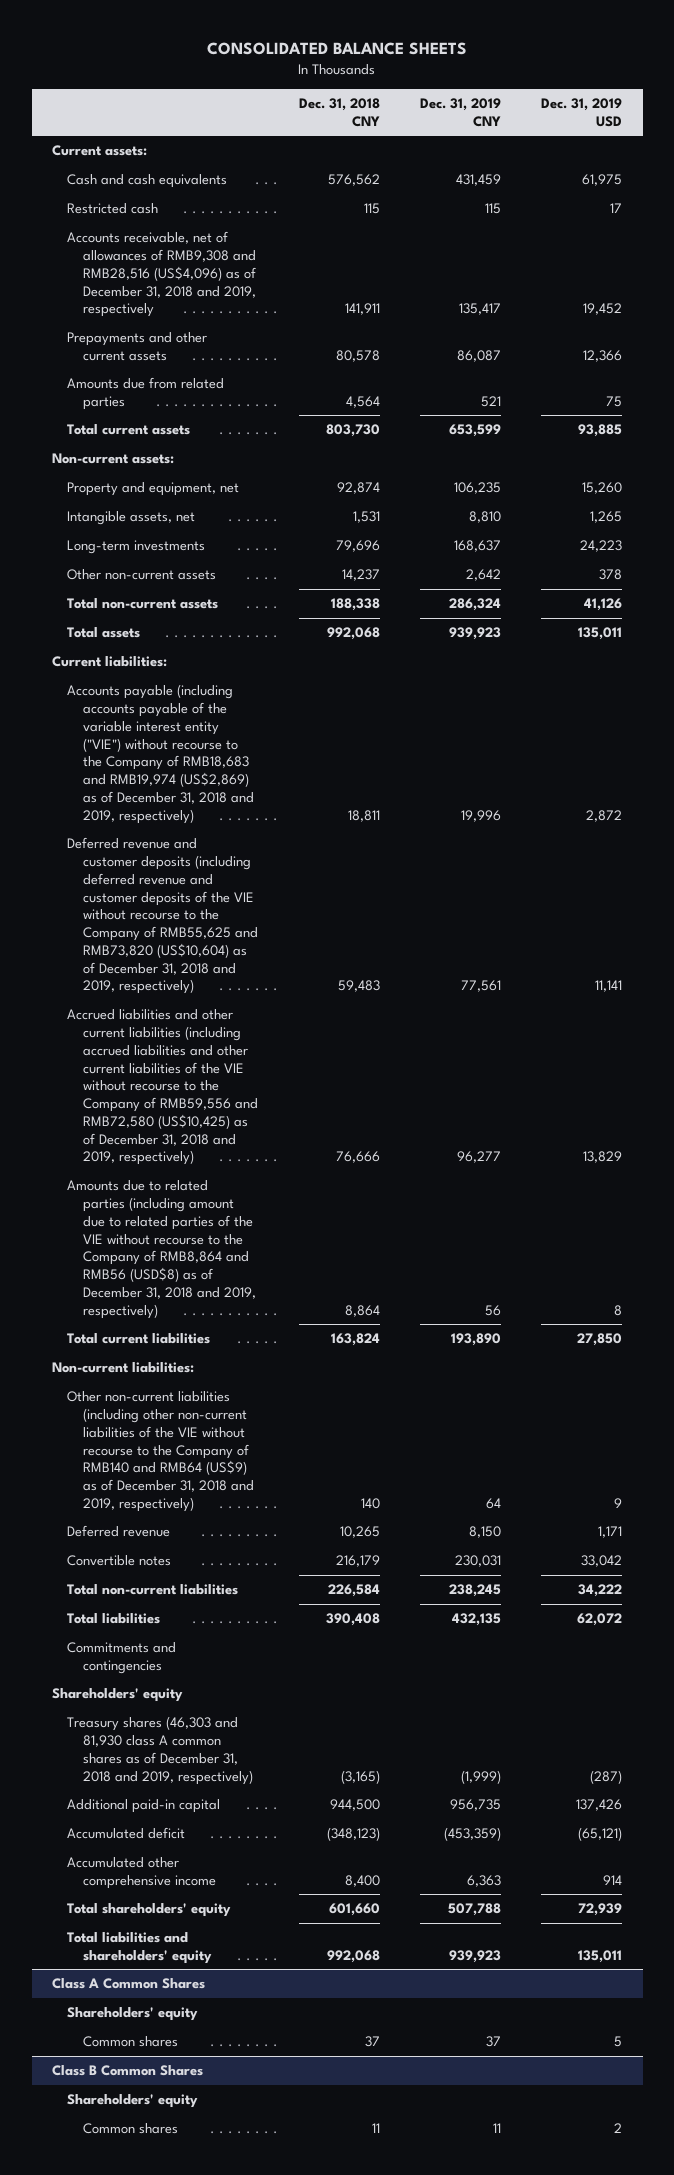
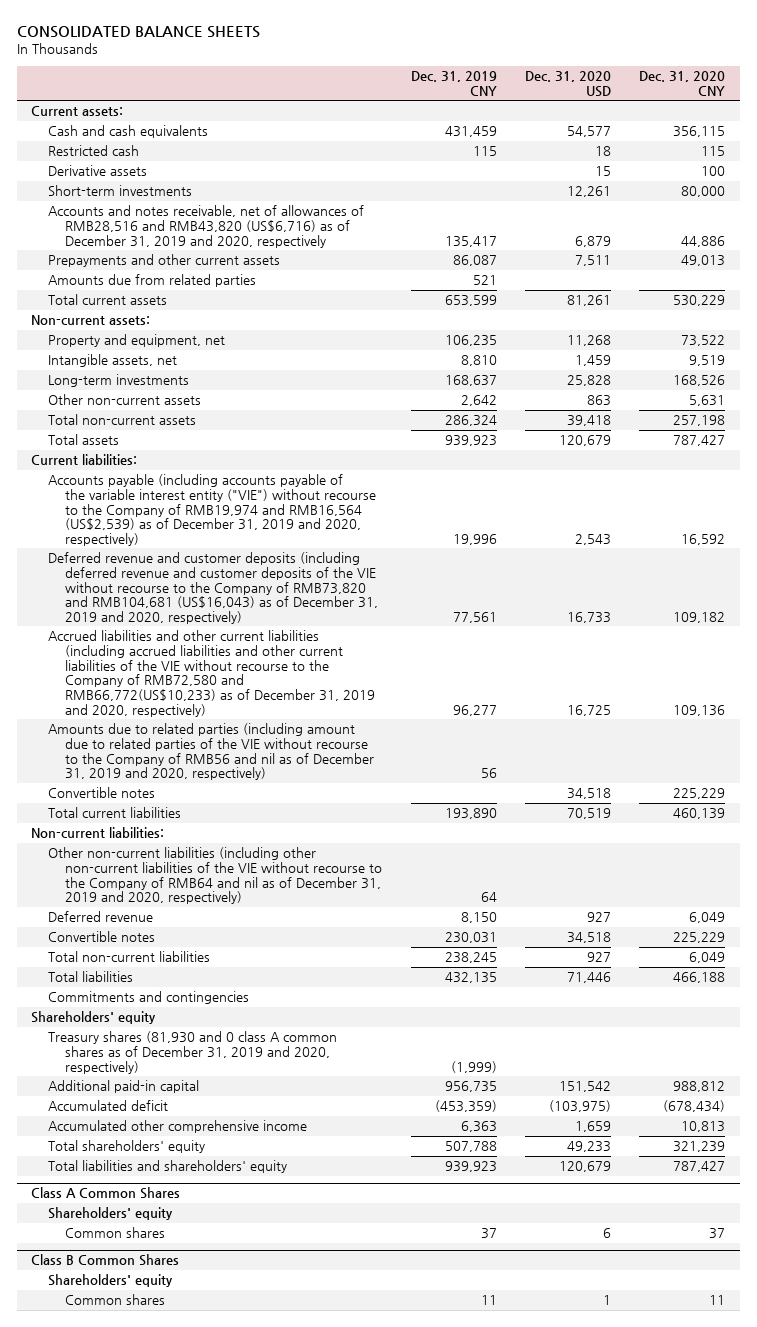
- | Dec. 31, 2018 CNY | Dec. 31, 2019 CNY | Dec. 31, 2019 USD
+ | Dec. 31, 2019 CNY | Dec. 31, 2020 USD | Dec. 31, 2020 CNY
- Accounts receivable, net of allowances of RMB9,308 and RMB28,516 (US$4,096) as of December 31, 2018 and 2019, respectively | 141,911 | 135,417 | 19,452
+ Derivative assets | | 15 | 100
+ Short-term investments | | 12,261 | 80,000
+ Accounts and notes receivable, net of allowances of RMB28,516 and RMB43,820 (US$6,716) as of December 31, 2019 and 2020, respectively | 135,417 | 6,879 | 44,886
- Accounts payable (including accounts payable of the variable interest entity ("VIE") without recourse to the Company of RMB18,683 and RMB19,974 (US$2,869) as of December 31, 2018 and 2019, respectively) | 18,811 | 19,996 | 2,872
- Deferred revenue and customer deposits (including deferred revenue and customer deposits of the VIE without recourse to the Company of RMB55,625 and RMB73,820 (US$10,604) as of December 31, 2018 and 2019, respectively) | 59,483 | 77,561 | 11,141
- Accrued liabilities and other current liabilities (including accrued liabilities and other current liabilities of the VIE without recourse to the Company of RMB59,556 and RMB72,580 (US$10,425) as of December 31, 2018 and 2019, respectively) | 76,666 | 96,277 | 13,829
- Amounts due to related parties (including amount due to related parties of the VIE without recourse to the Company of RMB8,864 and RMB56 (USD$8) as of December 31, 2018 and 2019, respectively) | 8,864 | 56 | 8
+ Accounts payable (including accounts payable of the variable interest entity ("VIE") without recourse to the Company of RMB19,974 and RMB16,564 (US$2,539) as of December 31, 2019 and 2020, respectively) | 19,996 | 2,543 | 16,592
+ Deferred revenue and customer deposits (including deferred revenue and customer deposits of the VIE without recourse to the Company of RMB73,820 and RMB104,681 (US$16,043) as of December 31, 2019 and 2020, respectively) | 77,561 | 16,733 | 109,182
+ Accrued liabilities and other current liabilities (including accrued liabilities and other current liabilities of the VIE without recourse to the Company of RMB72,580 and RMB66,772(US$10,233) as of December 31, 2019 and 2020, respectively) | 96,277 | 16,725 | 109,136
+ Amounts due to related parties (including amount due to related parties of the VIE without recourse to the Company of RMB56 and nil as of December 31, 2019 and 2020, respectively) | 56 | |
+ Convertible notes | | 34,518 | 225,229
- Other non-current liabilities (including other non-current liabilities of the VIE without recourse to the Company of RMB140 and RMB64 (US$9) as of December 31, 2018 and 2019, respectively) | 140 | 64 | 9
+ Other non-current liabilities (including other non-current liabilities of the VIE without recourse to the Company of RMB64 and nil as of December 31, 2019 and 2020, respectively) | 64 | |
- Treasury shares (46,303 and 81,930 class A common shares as of December 31, 2018 and 2019, respectively) | (3,165) | (1,999) | (287)
+ Treasury shares (81,930 and 0 class A common shares as of December 31, 2019 and 2020, respectively) | (1,999) | |

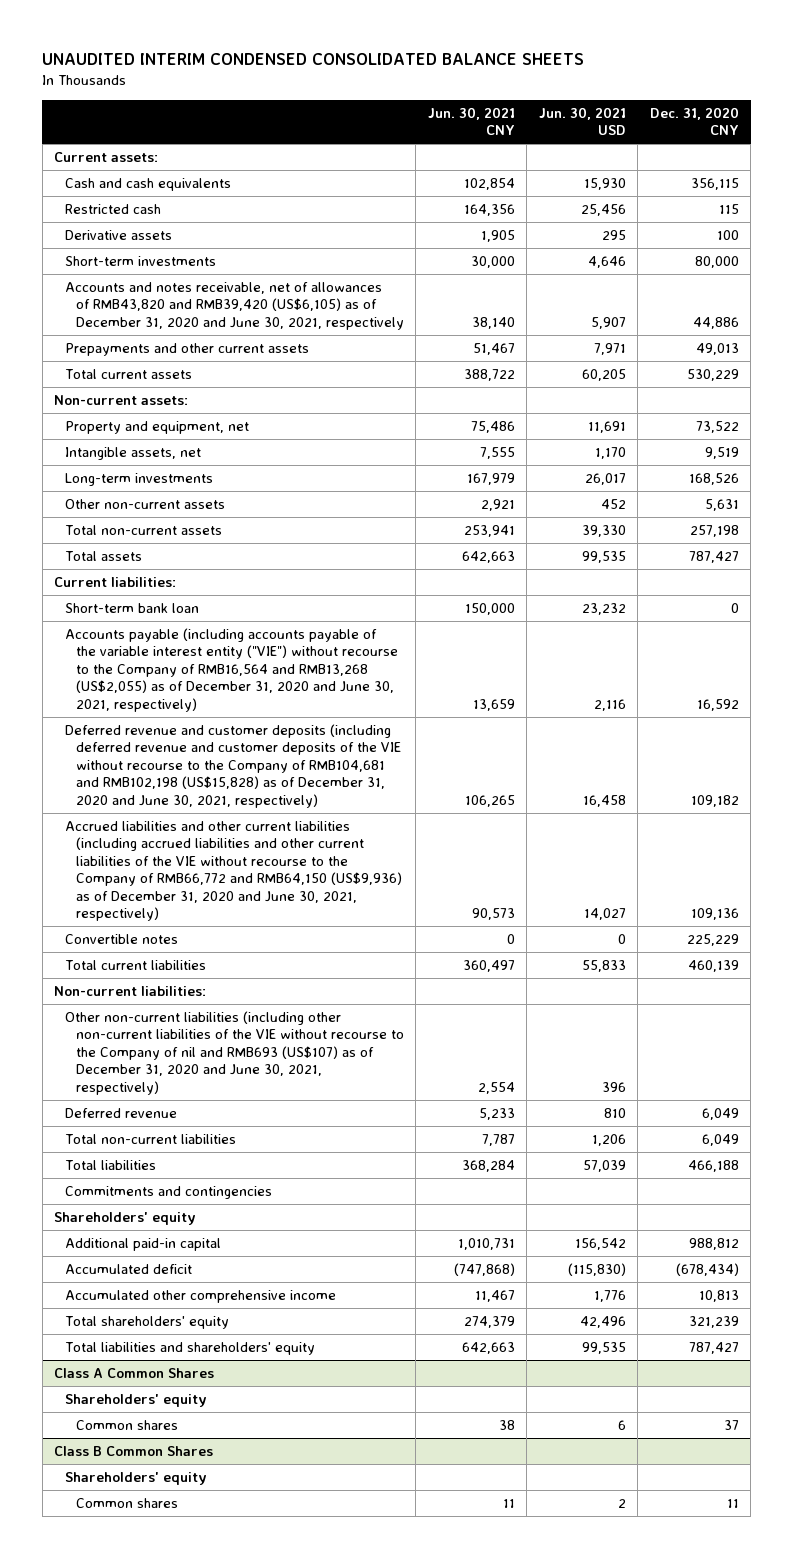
- CONSOLIDATED BALANCE SHEETS
+ UNAUDITED INTERIM CONDENSED CONSOLIDATED BALANCE SHEETS
- | Dec. 31, 2019 CNY | Dec. 31, 2020 USD | Dec. 31, 2020 CNY
+ | Jun. 30, 2021 CNY | Jun. 30, 2021 USD | Dec. 31, 2020 CNY
- Accounts and notes receivable, net of allowances of RMB28,516 and RMB43,820 (US$6,716) as of December 31, 2019 and 2020, respectively | 135,417 | 6,879 | 44,886
+ Accounts and notes receivable, net of allowances of RMB43,820 and RMB39,420 (US$6,105) as of December 31, 2020 and June 30, 2021, respectively | 38,140 | 5,907 | 44,886
- Amounts due from related parties | 521 | |
- Accounts payable (including accounts payable of the variable interest entity ("VIE") without recourse to the Company of RMB19,974 and RMB16,564 (US$2,539) as of December 31, 2019 and 2020, respectively) | 19,996 | 2,543 | 16,592
- Deferred revenue and customer deposits (including deferred revenue and customer deposits of the VIE without recourse to the Company of RMB73,820 and RMB104,681 (US$16,043) as of December 31, 2019 and 2020, respectively) | 77,561 | 16,733 | 109,182
- Accrued liabilities and other current liabilities (including accrued liabilities and other current liabilities of the VIE without recourse to the Company of RMB72,580 and RMB66,772(US$10,233) as of December 31, 2019 and 2020, respectively) | 96,277 | 16,725 | 109,136
- Amounts due to related parties (including amount due to related parties of the VIE without recourse to the Company of RMB56 and nil as of December 31, 2019 and 2020, respectively) | 56 | |
+ Short-term bank loan | 150,000 | 23,232 | 0
+ Accounts payable (including accounts payable of the variable interest entity ("VIE") without recourse to the Company of RMB16,564 and RMB13,268 (US$2,055) as of December 31, 2020 and June 30, 2021, respectively) | 13,659 | 2,116 | 16,592
+ Deferred revenue and customer deposits (including deferred revenue and customer deposits of the VIE without recourse to the Company of RMB104,681 and RMB102,198 (US$15,828) as of December 31, 2020 and June 30, 2021, respectively) | 106,265 | 16,458 | 109,182
+ Accrued liabilities and other current liabilities (including accrued liabilities and other current liabilities of the VIE without recourse to the Company of RMB66,772 and RMB64,150 (US$9,936) as of December 31, 2020 and June 30, 2021, respectively) | 90,573 | 14,027 | 109,136
- Other non-current liabilities (including other non-current liabilities of the VIE without recourse to the Company of RMB64 and nil as of December 31, 2019 and 2020, respectively) | 64 | |
+ Other non-current liabilities (including other non-current liabilities of the VIE without recourse to the Company of nil and RMB693 (US$107) as of December 31, 2020 and June 30, 2021, respectively) | 2,554 | 396 |
- Convertible notes | 230,031 | 34,518 | 225,229
- Treasury shares (81,930 and 0 class A common shares as of December 31, 2019 and 2020, respectively) | (1,999) | |

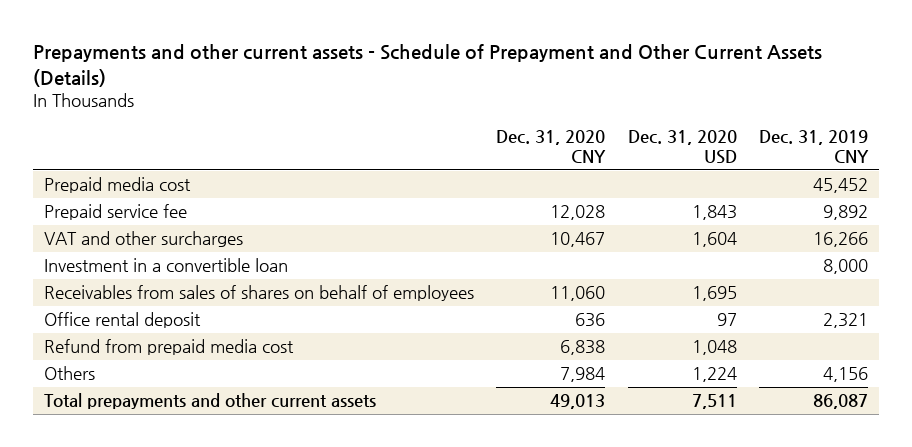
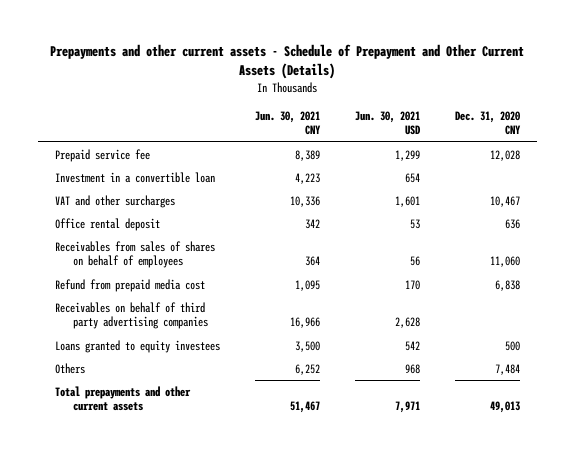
- | Dec. 31, 2020 CNY | Dec. 31, 2020 USD | Dec. 31, 2019 CNY
+ | Jun. 30, 2021 CNY | Jun. 30, 2021 USD | Dec. 31, 2020 CNY
- Prepaid media cost | | | 45,452
moved down: VAT and other surcharges | 10,336 | 1,601 | 10,467
moved down: Receivables from sales of shares on behalf of employees | 364 | 56 | 11,060
- Others | 7,984 | 1,224 | 4,156
+ Receivables on behalf of third party advertising companies | 16,966 | 2,628 |
+ Loans granted to equity investees | 3,500 | 542 | 500
+ Others | 6,252 | 968 | 7,484

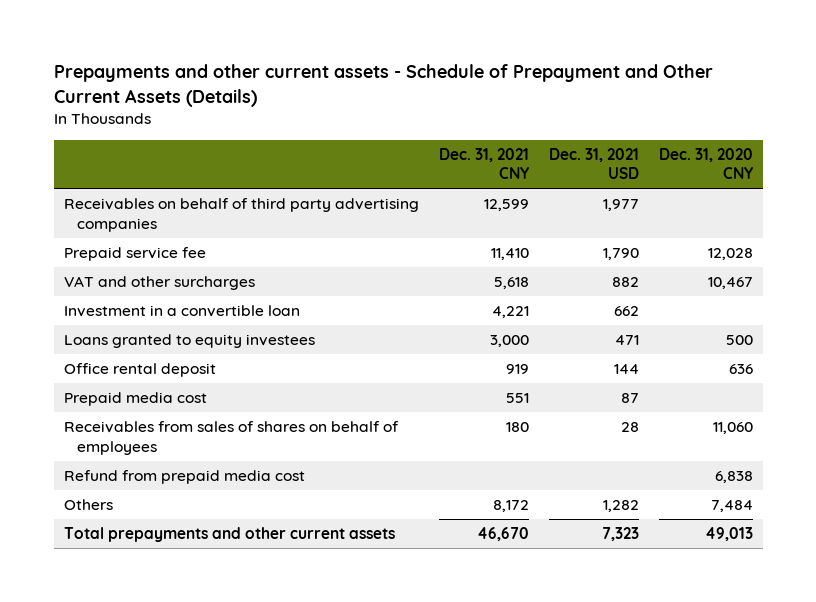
- | Jun. 30, 2021 CNY | Jun. 30, 2021 USD | Dec. 31, 2020 CNY
+ | Dec. 31, 2021 CNY | Dec. 31, 2021 USD | Dec. 31, 2020 CNY
moved up: Receivables on behalf of third party advertising companies | 12,599 | 1,977 |
moved down: Investment in a convertible loan | 4,221 | 662 |
moved up: Loans granted to equity investees | 3,000 | 471 | 500
+ Prepaid media cost | 551 | 87 |

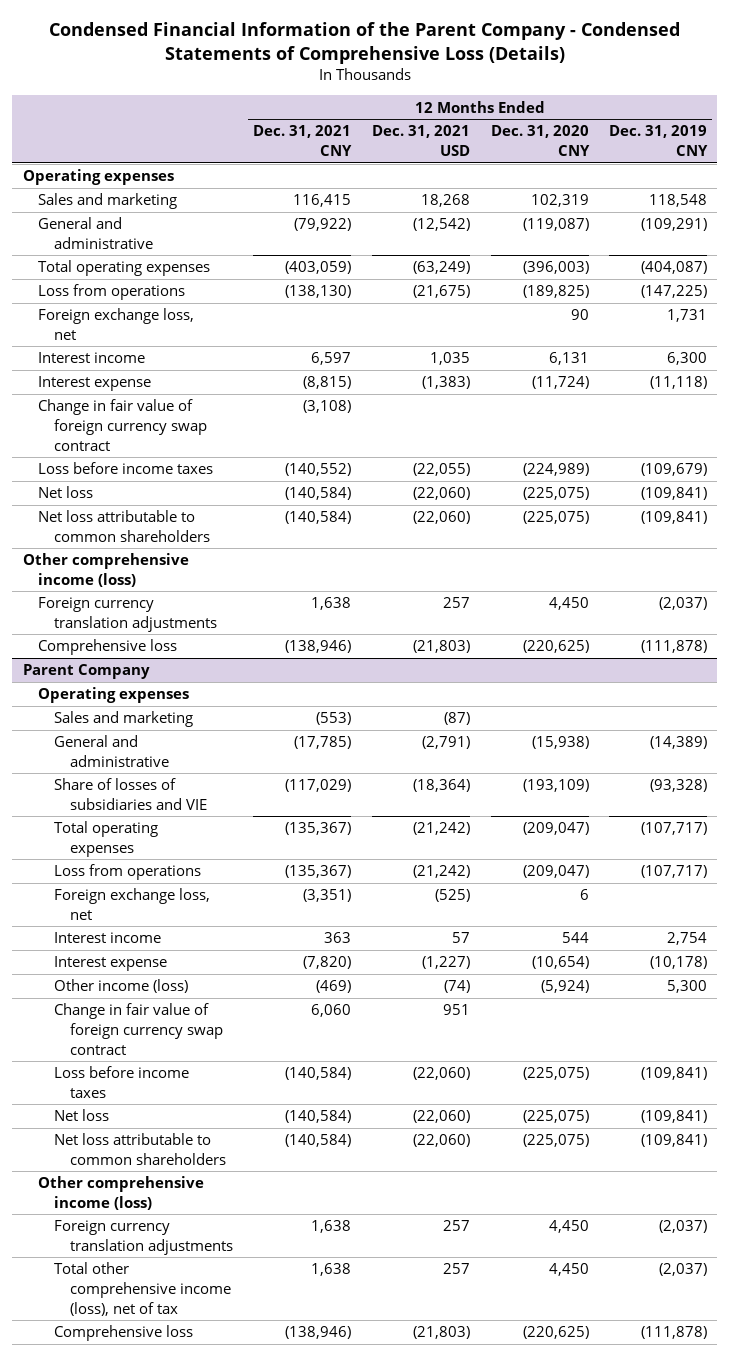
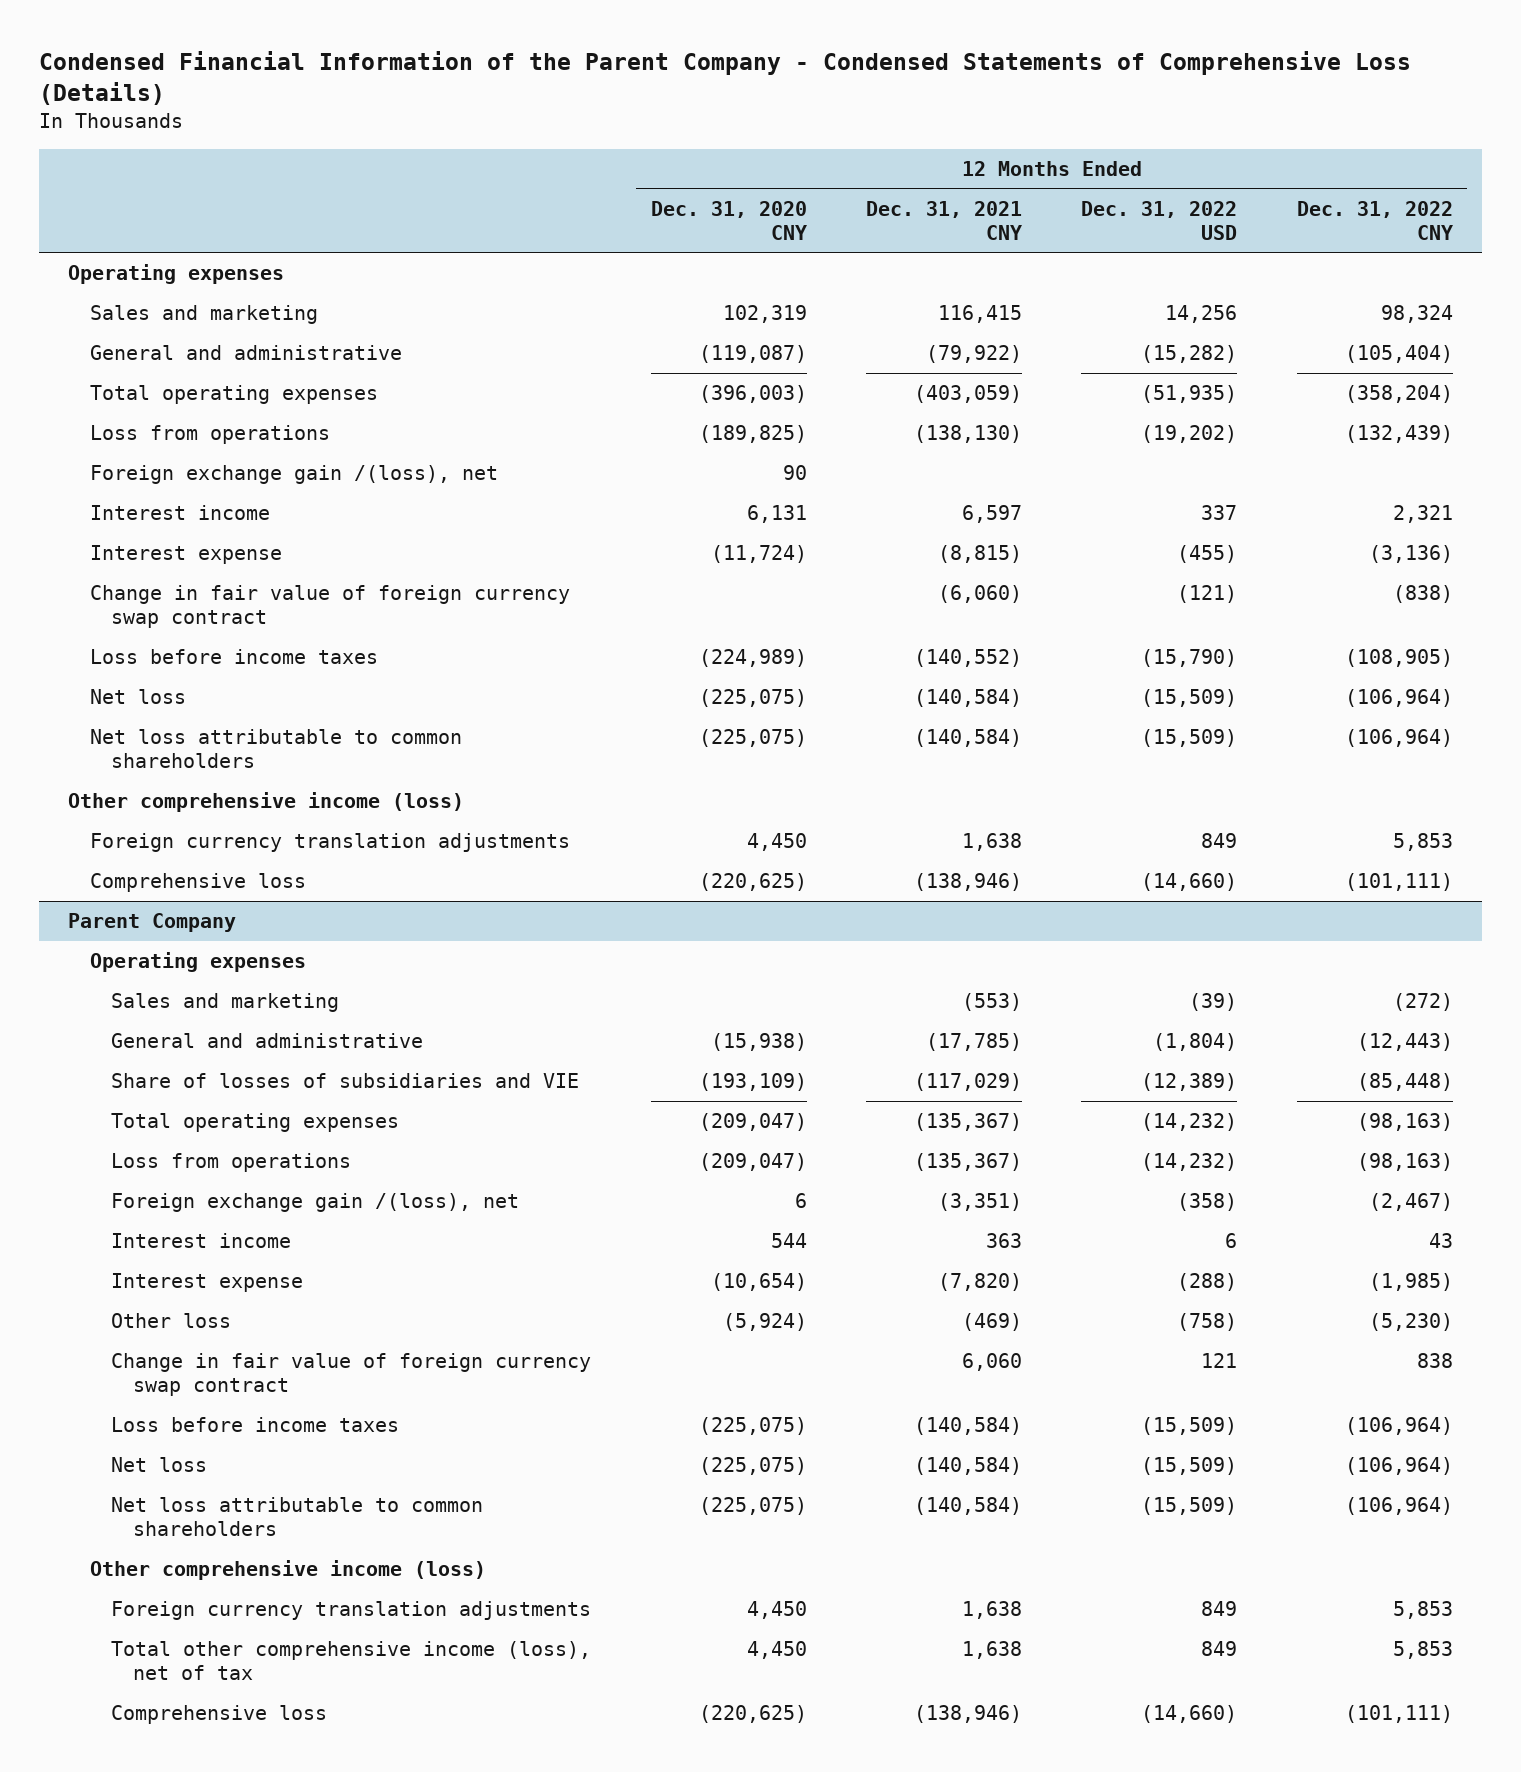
- | 12 Months Ended Dec. 31, 2021 CNY | 12 Months Ended Dec. 31, 2021 USD | 12 Months Ended Dec. 31, 2020 CNY | 12 Months Ended Dec. 31, 2019 CNY
+ | 12 Months Ended Dec. 31, 2020 CNY | 12 Months Ended Dec. 31, 2021 CNY | 12 Months Ended Dec. 31, 2022 USD | 12 Months Ended Dec. 31, 2022 CNY
- Foreign exchange loss, net | | | 90 | 1,731
+ Foreign exchange gain /(loss), net | 90 | | |
- Change in fair value of foreign currency swap contract | (3,108) | | |
+ Change in fair value of foreign currency swap contract | | (6,060) | (121) | (838)
@ Parent Company
- Foreign exchange loss, net | (3,351) | (525) | 6 |
+ Foreign exchange gain /(loss), net | 6 | (3,351) | (358) | (2,467)
- Other income (loss) | (469) | (74) | (5,924) | 5,300
+ Other loss | (5,924) | (469) | (758) | (5,230)

